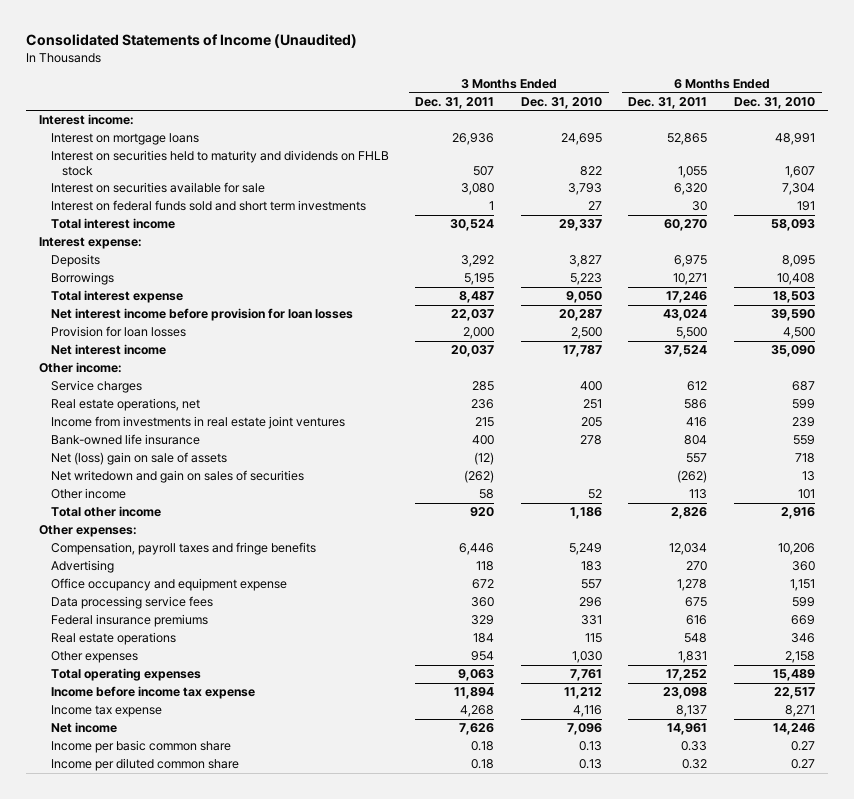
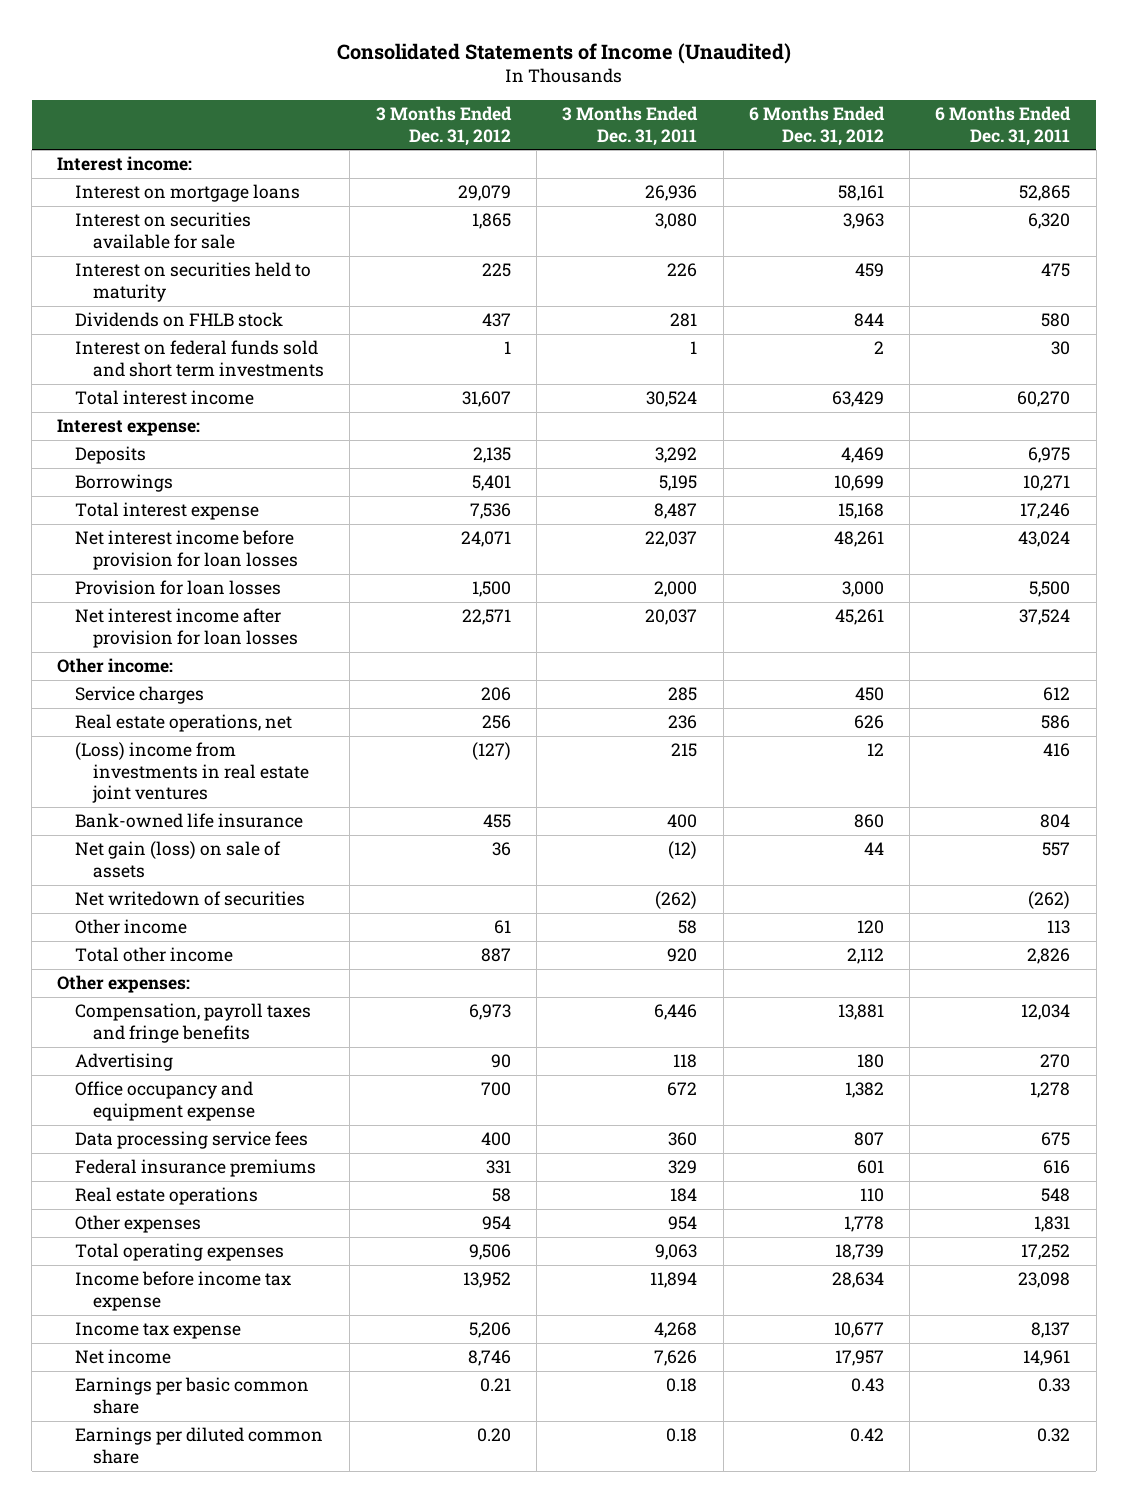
- | 3 Months Ended Dec. 31, 2011 | 3 Months Ended Dec. 31, 2010 | 6 Months Ended Dec. 31, 2011 | 6 Months Ended Dec. 31, 2010
+ | 3 Months Ended Dec. 31, 2012 | 3 Months Ended Dec. 31, 2011 | 6 Months Ended Dec. 31, 2012 | 6 Months Ended Dec. 31, 2011
- Interest on securities held to maturity and dividends on FHLB stock | 507 | 822 | 1,055 | 1,607
+ Interest on securities held to maturity | 225 | 226 | 459 | 475
+ Dividends on FHLB stock | 437 | 281 | 844 | 580
- Net interest income | 20,037 | 17,787 | 37,524 | 35,090
+ Net interest income after provision for loan losses | 22,571 | 20,037 | 45,261 | 37,524
- Income from investments in real estate joint ventures | 215 | 205 | 416 | 239
+ (Loss) income from investments in real estate joint ventures | (127) | 215 | 12 | 416
- Net (loss) gain on sale of assets | (12) | | 557 | 718
- Net writedown and gain on sales of securities | (262) | | (262) | 13
+ Net gain (loss) on sale of assets | 36 | (12) | 44 | 557
+ Net writedown of securities | | (262) | | (262)
- Income per basic common share | 0.18 | 0.13 | 0.33 | 0.27
- Income per diluted common share | 0.18 | 0.13 | 0.32 | 0.27
+ Earnings per basic common share | 0.21 | 0.18 | 0.43 | 0.33
+ Earnings per diluted common share | 0.20 | 0.18 | 0.42 | 0.32

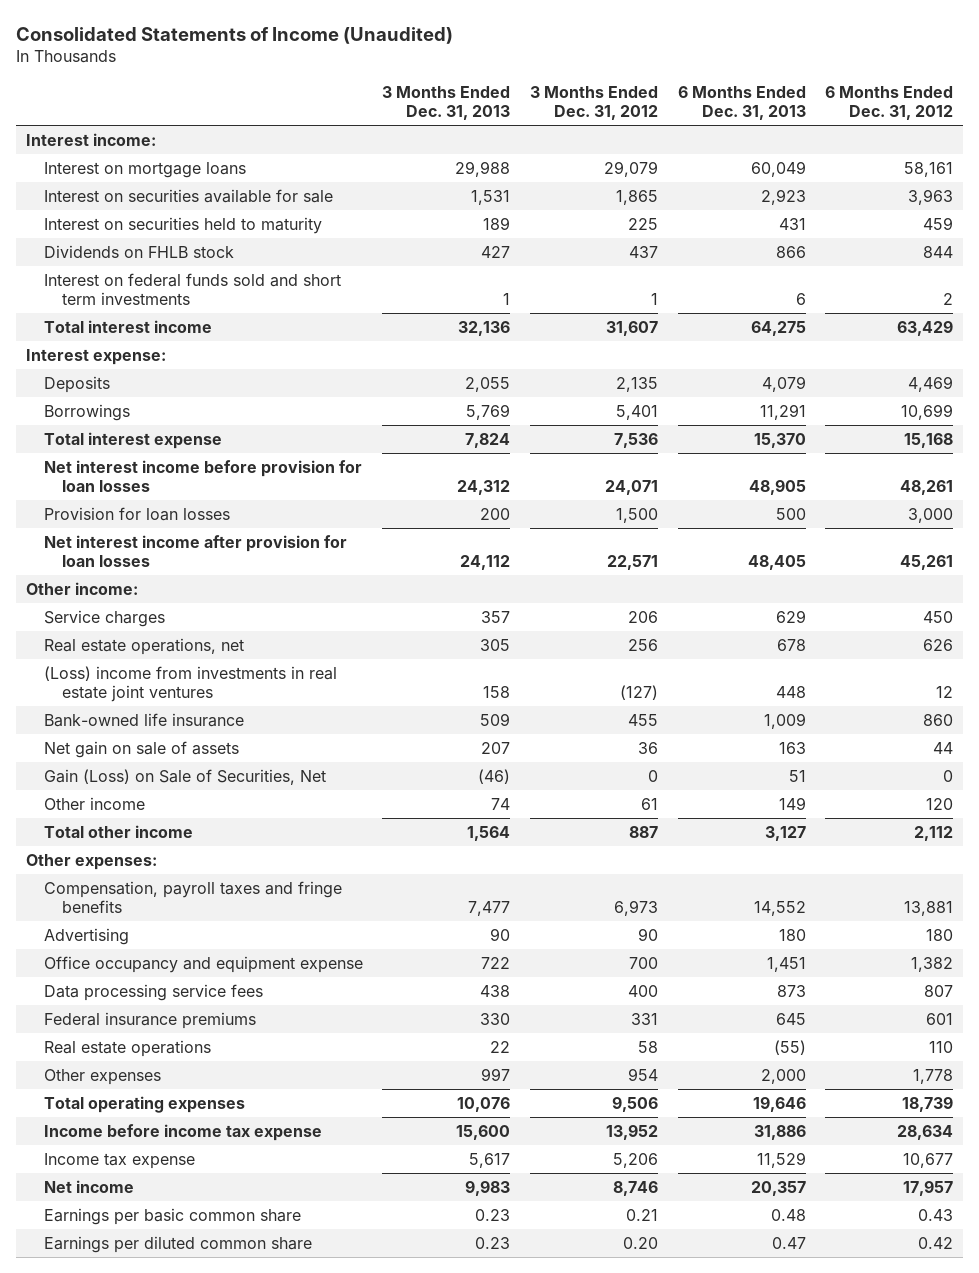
- | 3 Months Ended Dec. 31, 2012 | 3 Months Ended Dec. 31, 2011 | 6 Months Ended Dec. 31, 2012 | 6 Months Ended Dec. 31, 2011
+ | 3 Months Ended Dec. 31, 2013 | 3 Months Ended Dec. 31, 2012 | 6 Months Ended Dec. 31, 2013 | 6 Months Ended Dec. 31, 2012
- Net gain (loss) on sale of assets | 36 | (12) | 44 | 557
- Net writedown of securities | | (262) | | (262)
+ Net gain on sale of assets | 207 | 36 | 163 | 44
+ Gain (Loss) on Sale of Securities, Net | (46) | 0 | 51 | 0

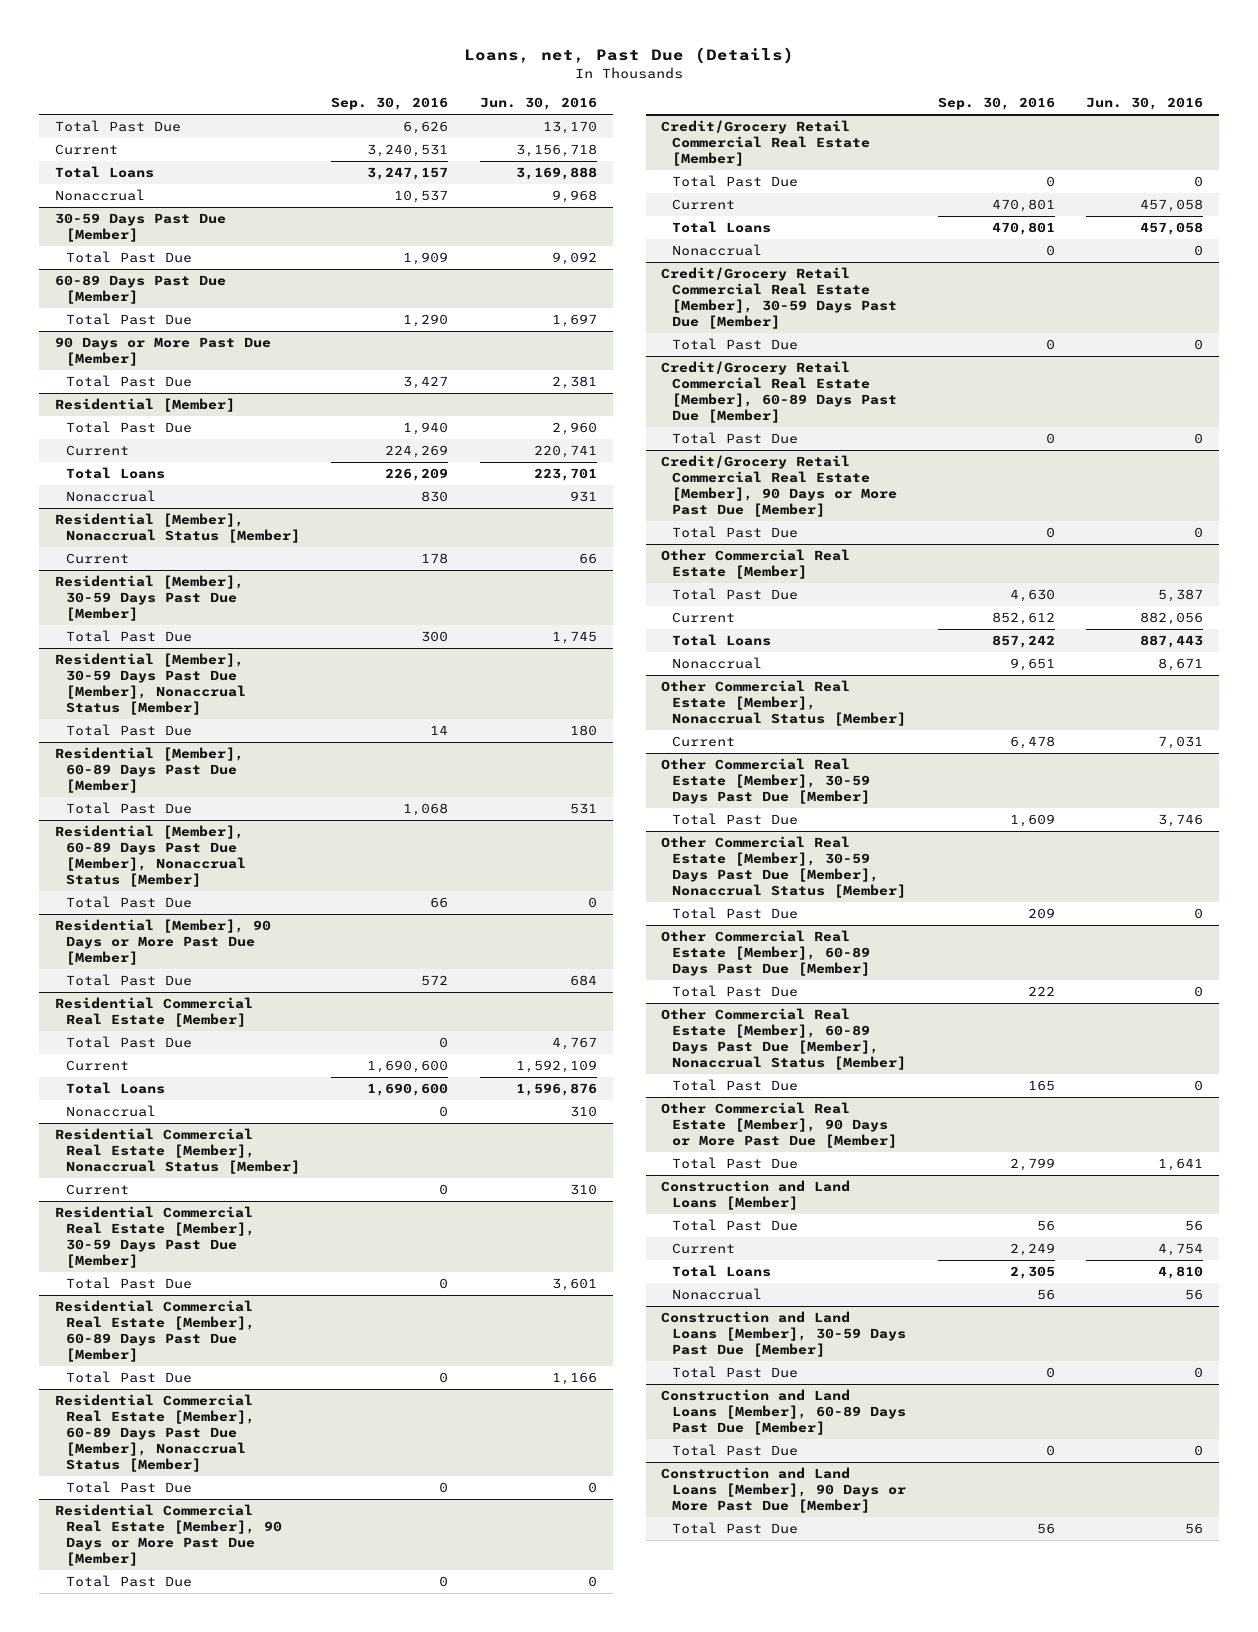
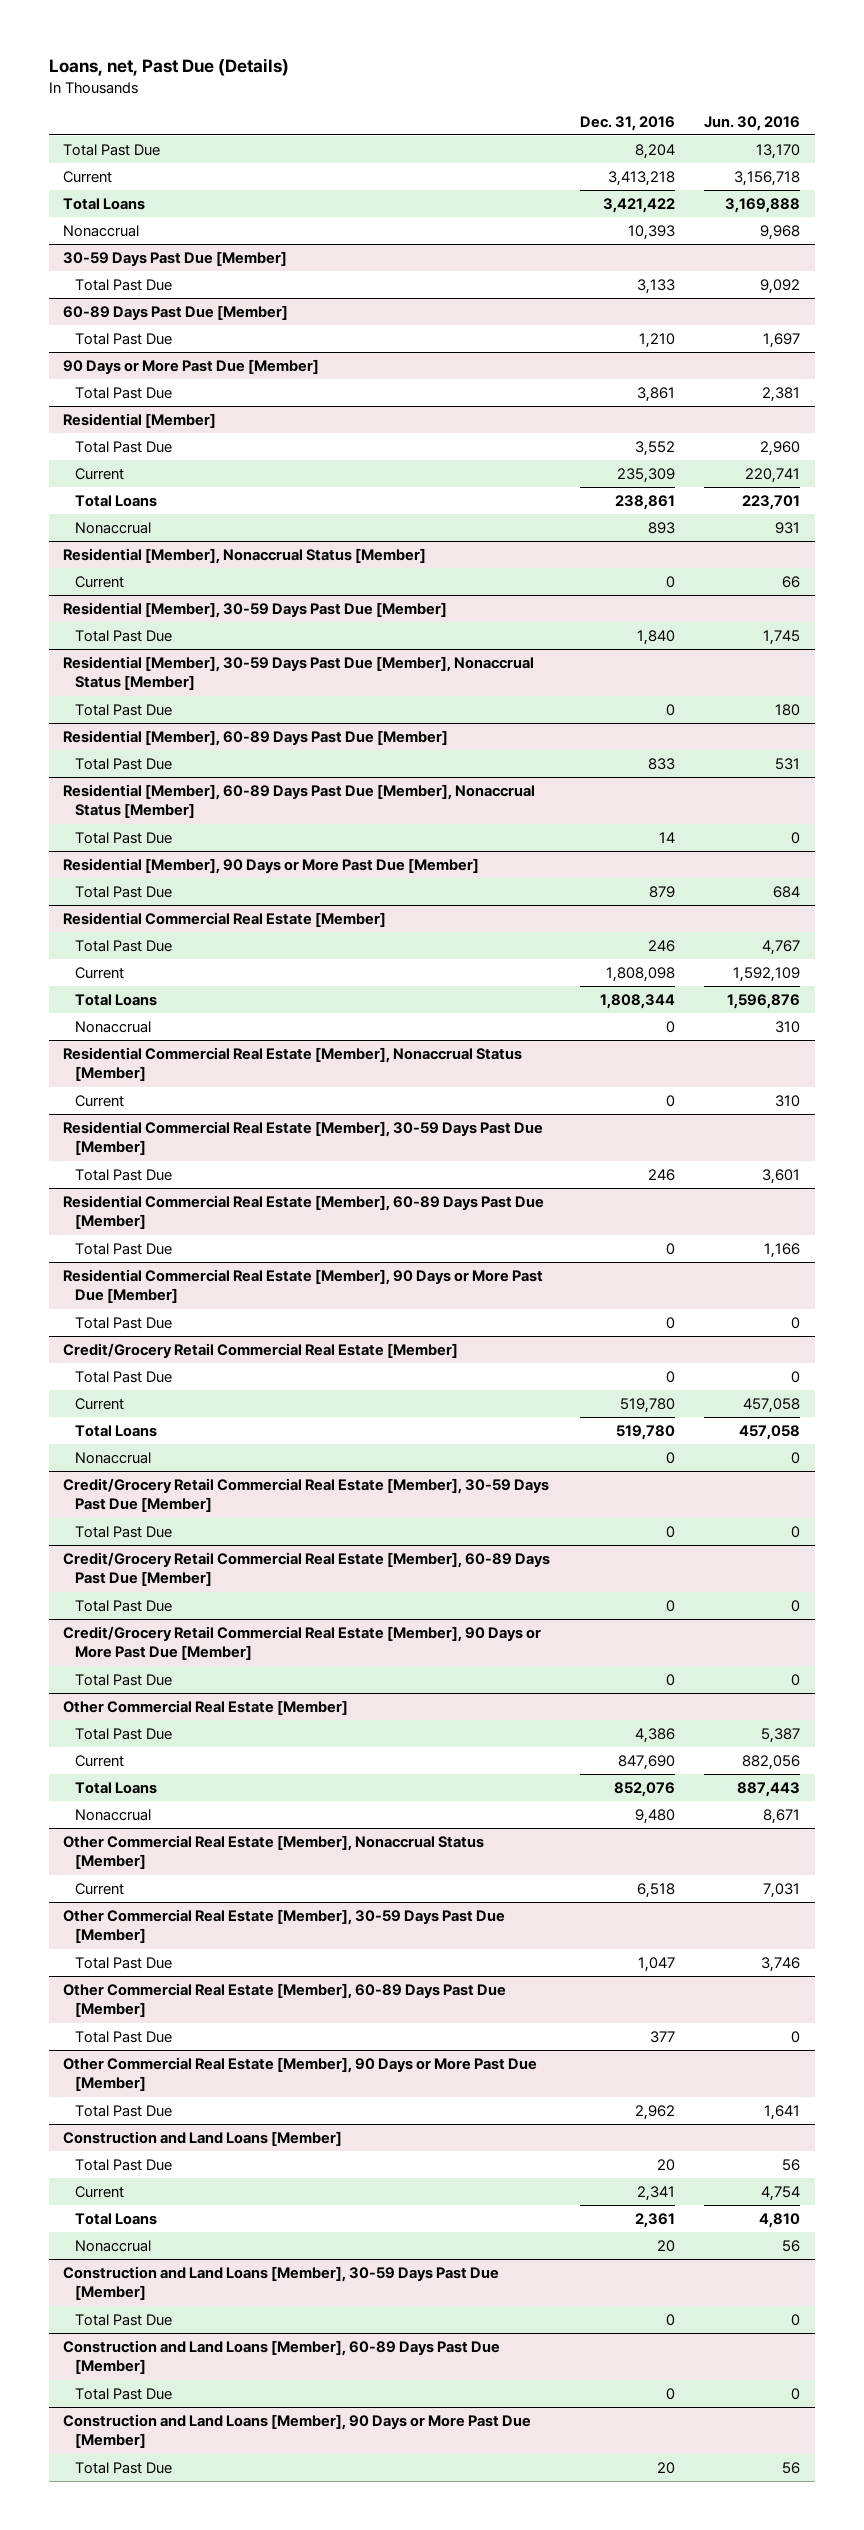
- | Sep. 30, 2016 | Jun. 30, 2016
+ | Dec. 31, 2016 | Jun. 30, 2016
- Residential Commercial Real Estate [Member], 60-89 Days Past Due [Member], Nonaccrual Status [Member]
- Total Past Due | 0 | 0
- Other Commercial Real Estate [Member], 30-59 Days Past Due [Member], Nonaccrual Status [Member]
- Total Past Due | 209 | 0
- Other Commercial Real Estate [Member], 60-89 Days Past Due [Member], Nonaccrual Status [Member]
- Total Past Due | 165 | 0

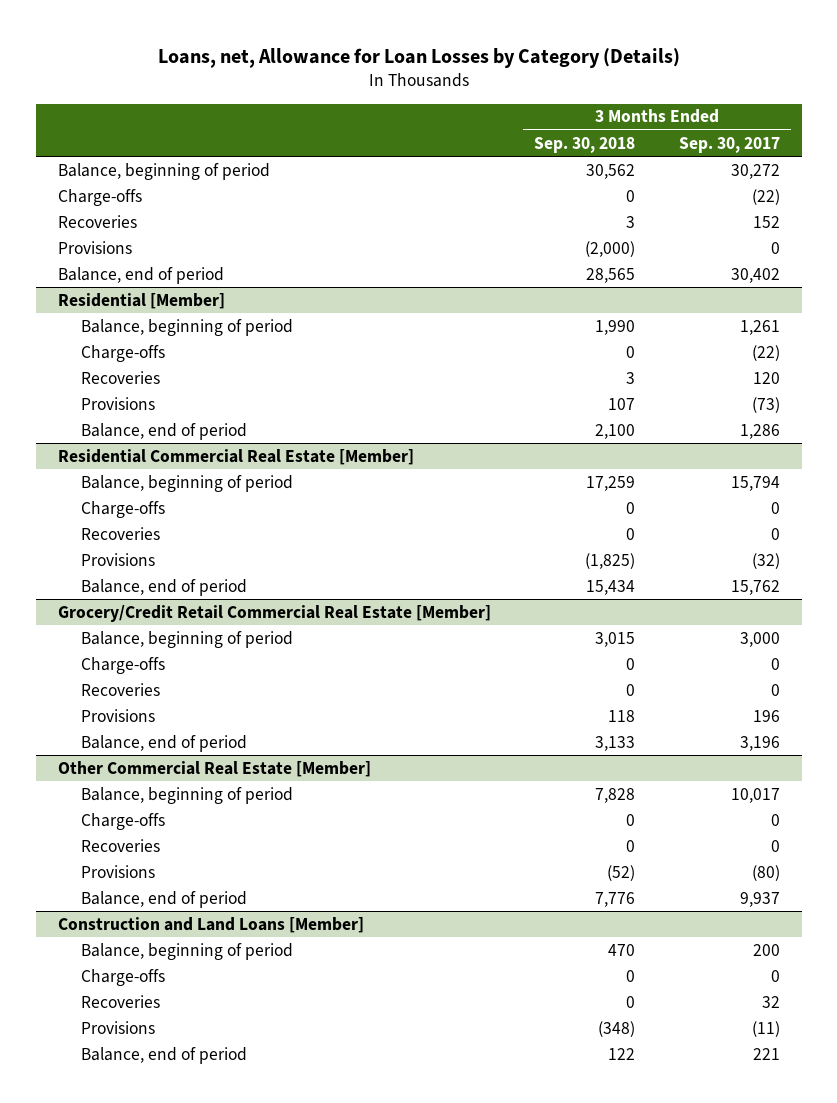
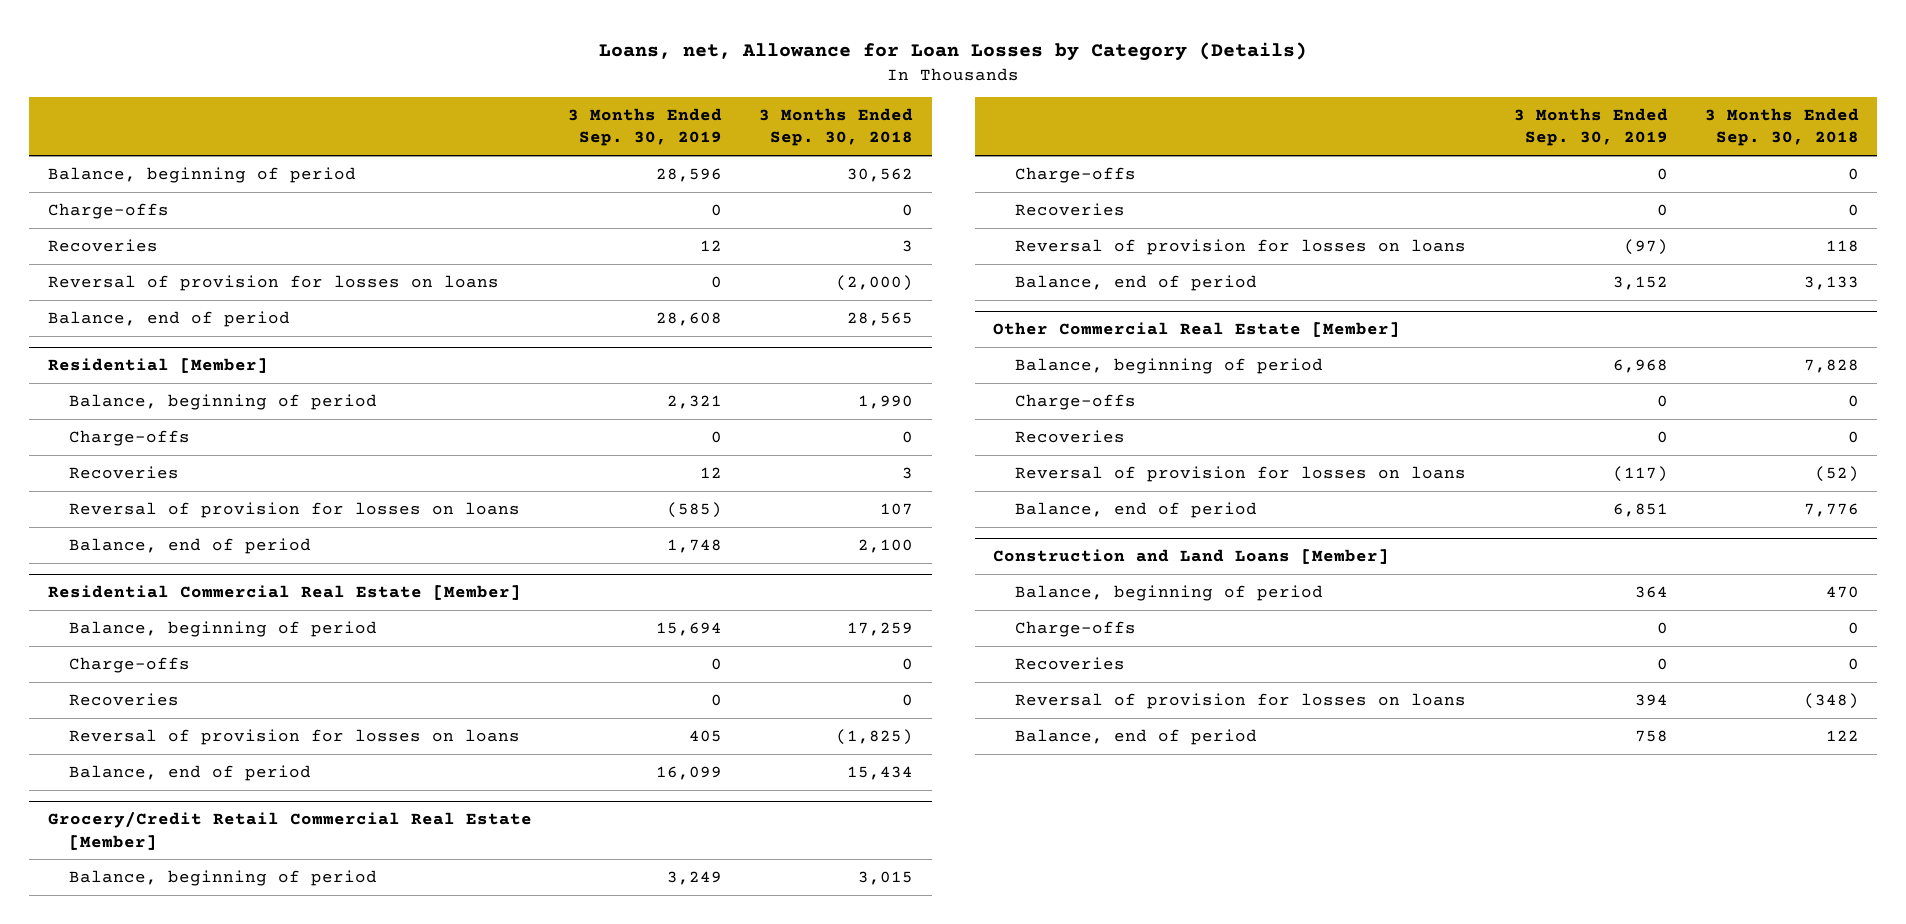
- | 3 Months Ended Sep. 30, 2018 | 3 Months Ended Sep. 30, 2017
+ | 3 Months Ended Sep. 30, 2019 | 3 Months Ended Sep. 30, 2018
- Provisions | (2,000) | 0
+ Reversal of provision for losses on loans | 0 | (2,000)
@ Residential [Member]
- Provisions | 107 | (73)
+ Reversal of provision for losses on loans | (585) | 107
@ Residential Commercial Real Estate [Member]
- Provisions | (1,825) | (32)
+ Reversal of provision for losses on loans | 405 | (1,825)
@ Grocery/Credit Retail Commercial Real Estate [Member]
- Provisions | 118 | 196
+ Reversal of provision for losses on loans | (97) | 118
@ Other Commercial Real Estate [Member]
- Provisions | (52) | (80)
+ Reversal of provision for losses on loans | (117) | (52)
@ Construction and Land Loans [Member]
- Provisions | (348) | (11)
+ Reversal of provision for losses on loans | 394 | (348)

